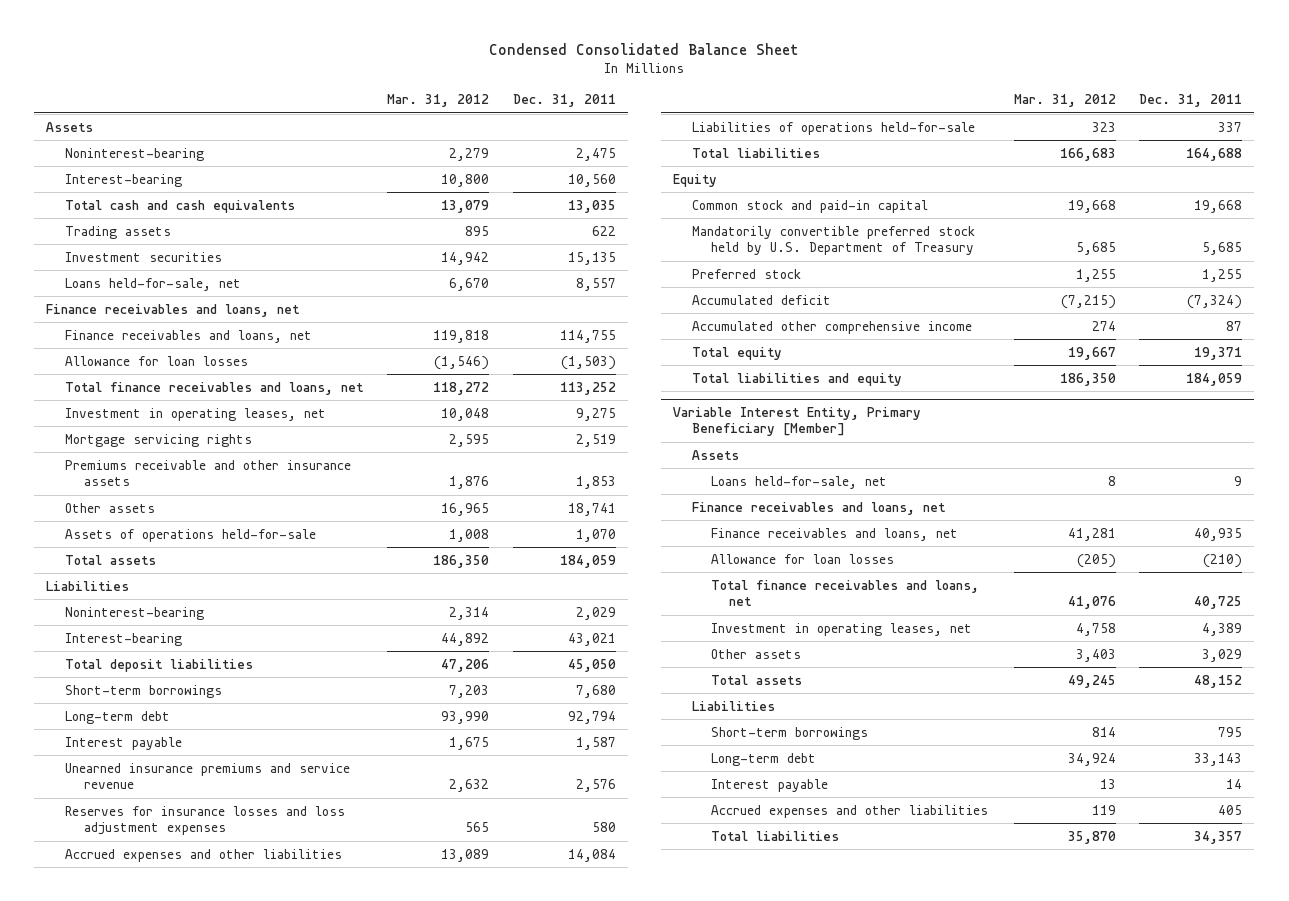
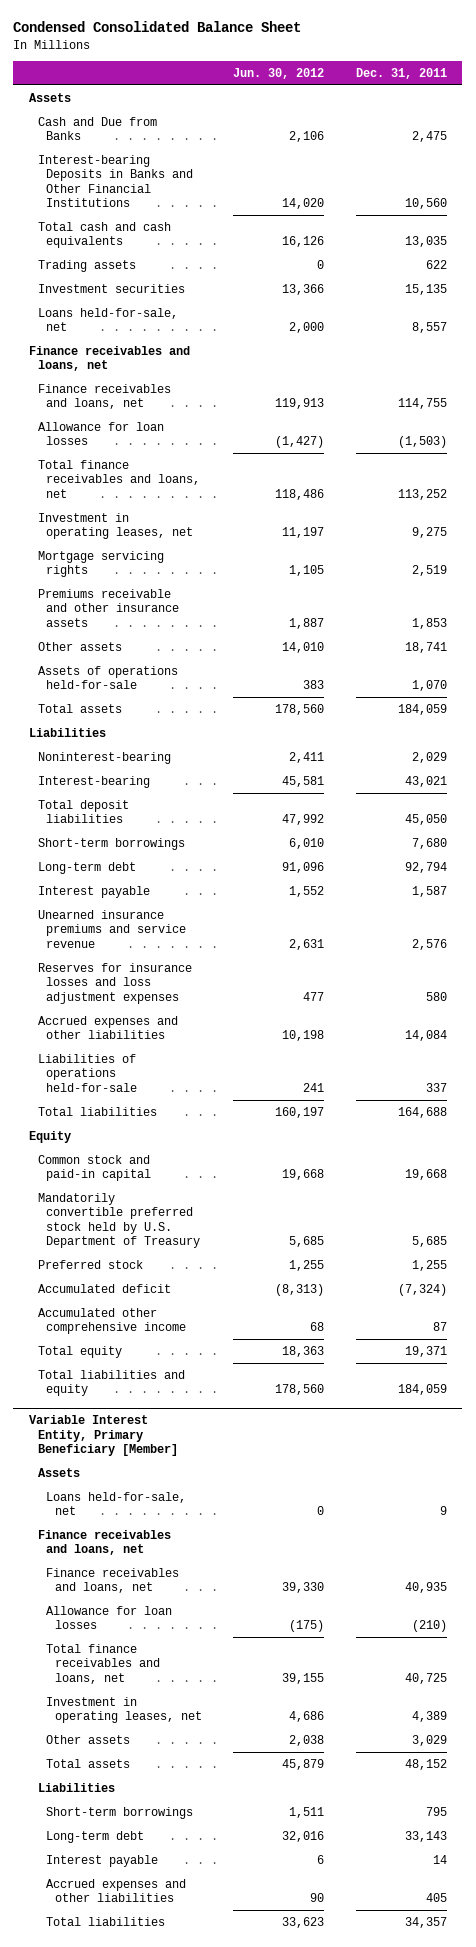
- | Mar. 31, 2012 | Dec. 31, 2011
+ | Jun. 30, 2012 | Dec. 31, 2011
- Noninterest-bearing | 2,279 | 2,475
- Interest-bearing | 10,800 | 10,560
+ Cash and Due from Banks | 2,106 | 2,475
+ Interest-bearing Deposits in Banks and Other Financial Institutions | 14,020 | 10,560

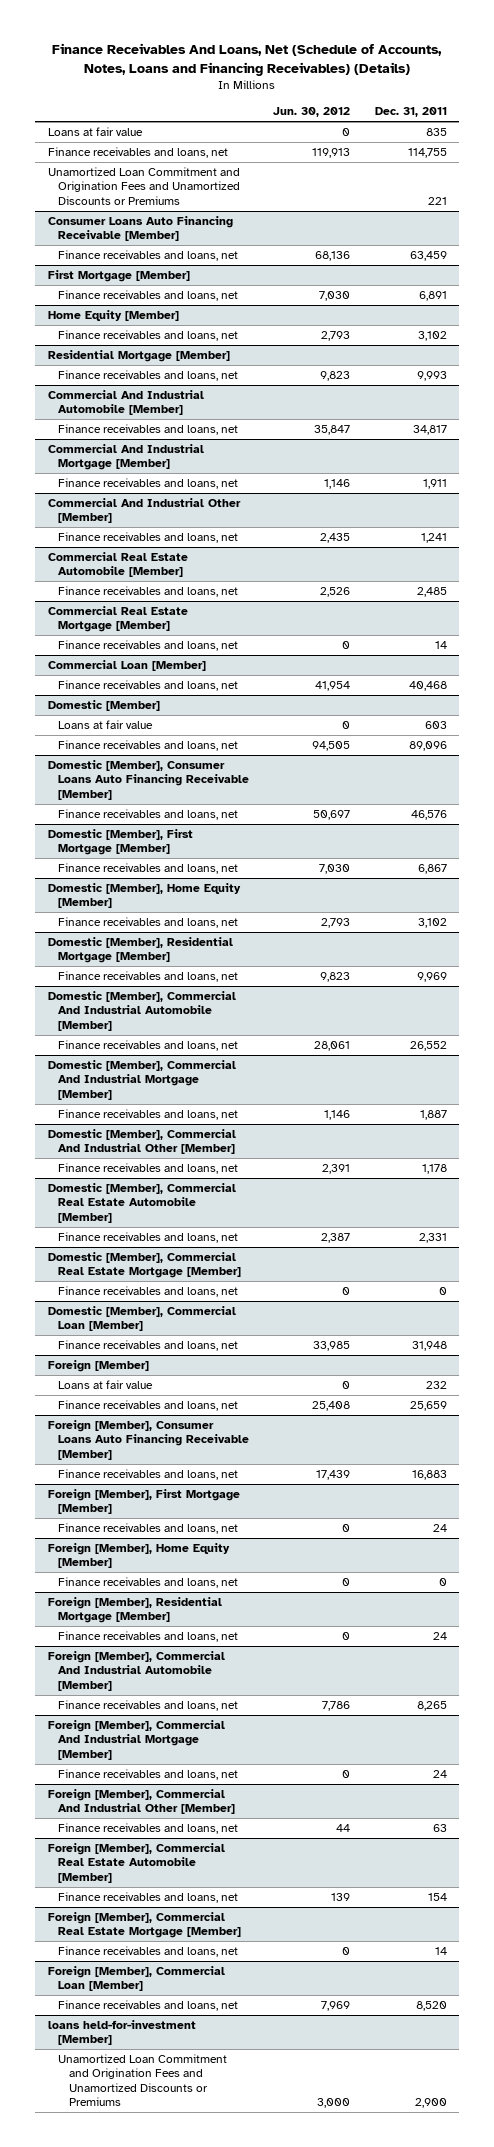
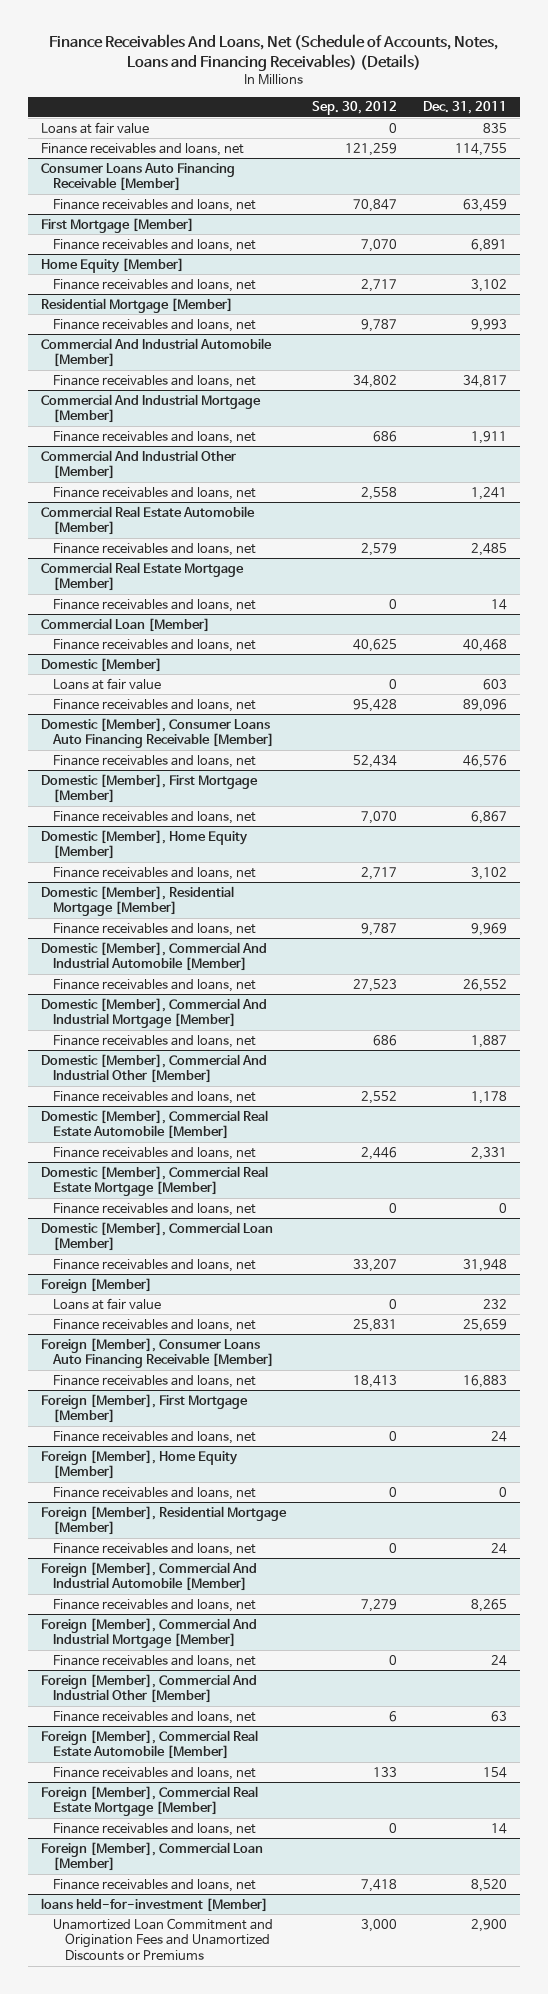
- | Jun. 30, 2012 | Dec. 31, 2011
+ | Sep. 30, 2012 | Dec. 31, 2011
- Unamortized Loan Commitment and Origination Fees and Unamortized Discounts or Premiums | | 221

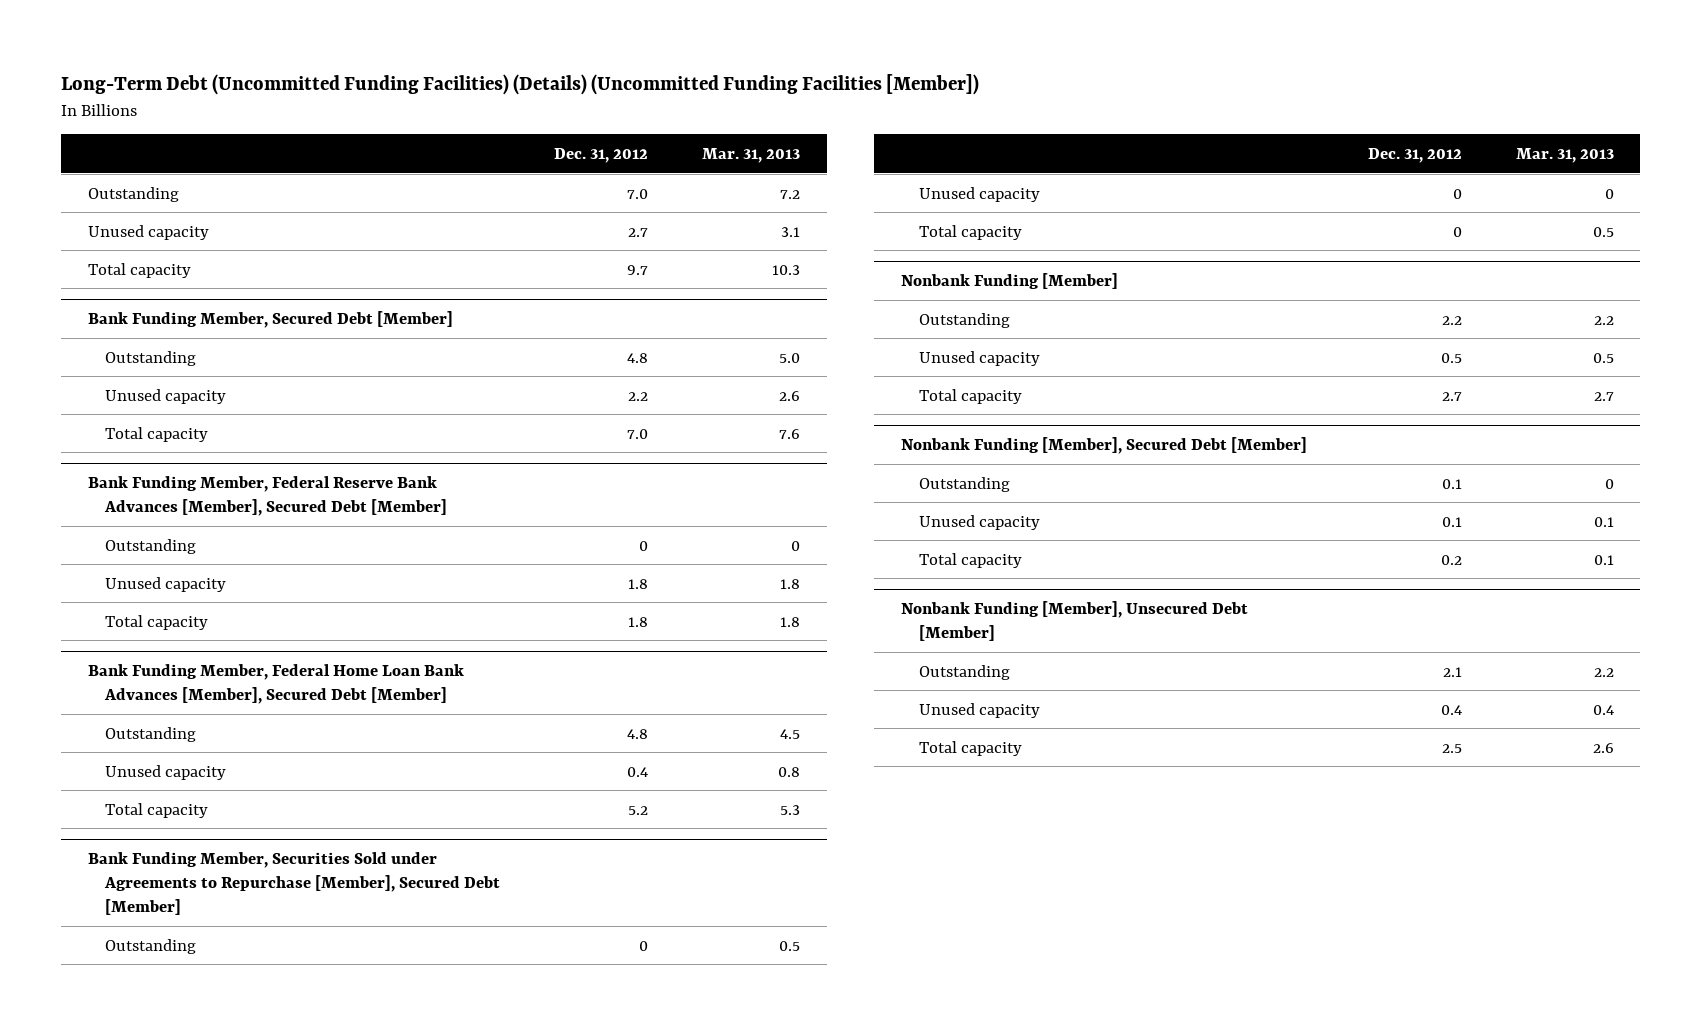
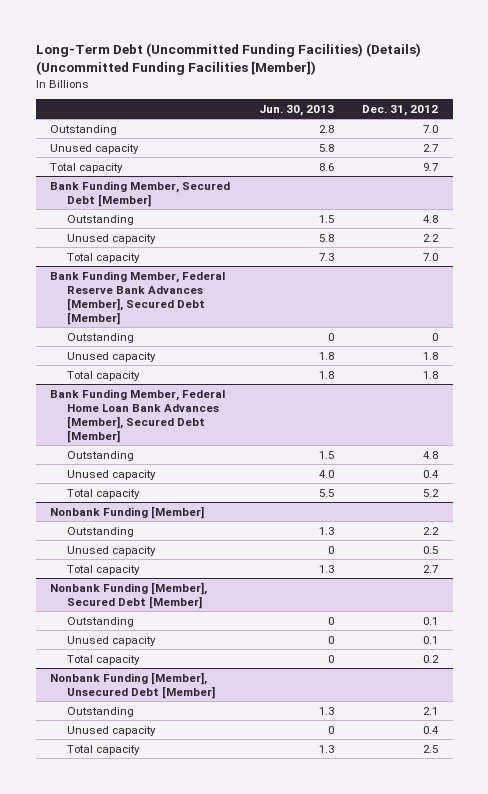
- | Dec. 31, 2012 | Mar. 31, 2013
+ | Jun. 30, 2013 | Dec. 31, 2012
- Bank Funding Member, Securities Sold under Agreements to Repurchase [Member], Secured Debt [Member]
- Outstanding | 0 | 0.5
- Unused capacity | 0 | 0
- Total capacity | 0 | 0.5

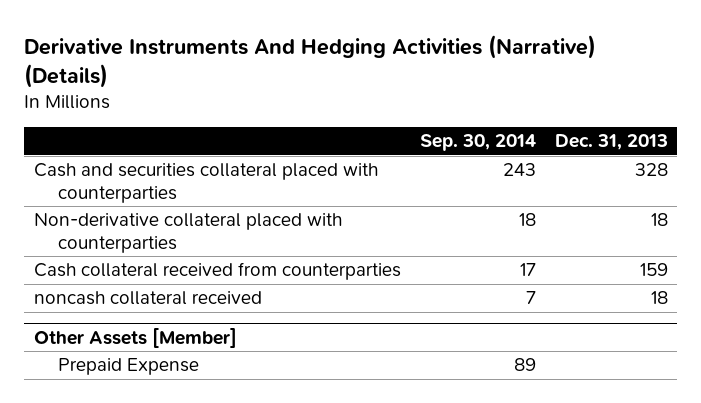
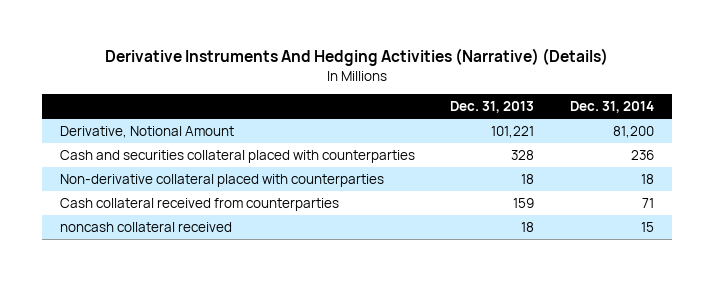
- | Sep. 30, 2014 | Dec. 31, 2013
+ | Dec. 31, 2013 | Dec. 31, 2014
+ Derivative, Notional Amount | 101,221 | 81,200
- Other Assets [Member]
- Prepaid Expense | 89 |

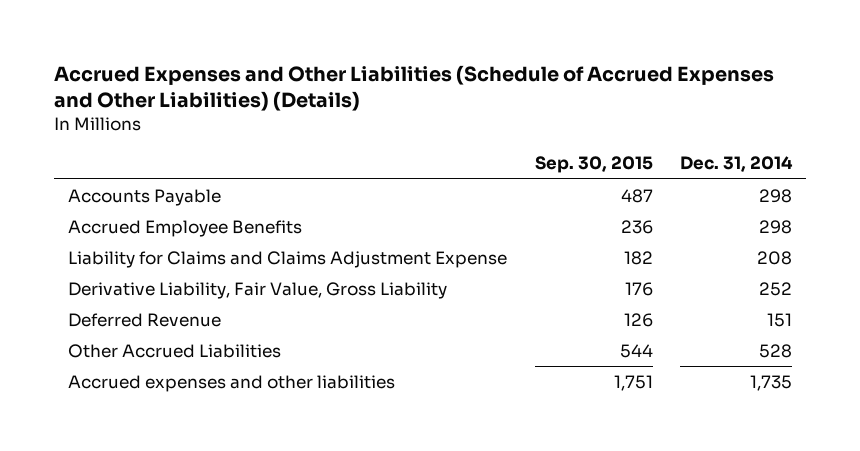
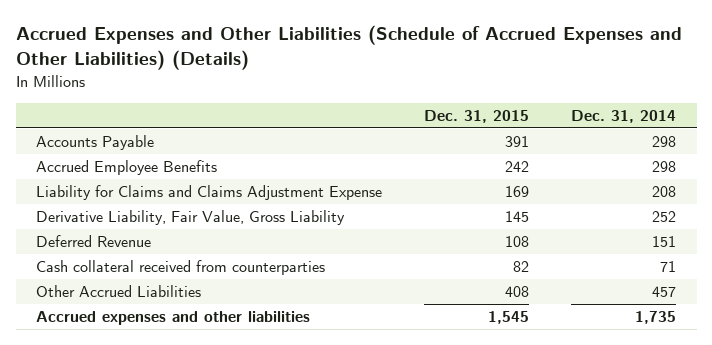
- | Sep. 30, 2015 | Dec. 31, 2014
+ | Dec. 31, 2015 | Dec. 31, 2014
- Other Accrued Liabilities | 544 | 528
+ Cash collateral received from counterparties | 82 | 71
+ Other Accrued Liabilities | 408 | 457

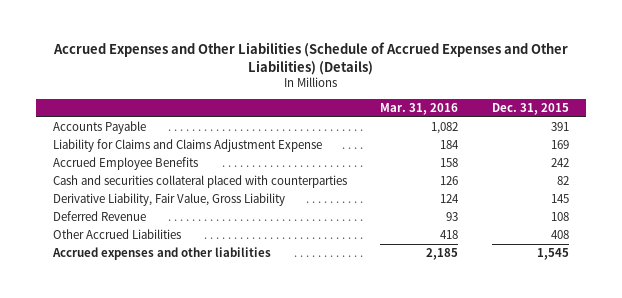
- | Dec. 31, 2015 | Dec. 31, 2014
+ | Mar. 31, 2016 | Dec. 31, 2015
moved down: Accrued Employee Benefits | 158 | 242
+ Cash and securities collateral placed with counterparties | 126 | 82
- Cash collateral received from counterparties | 82 | 71

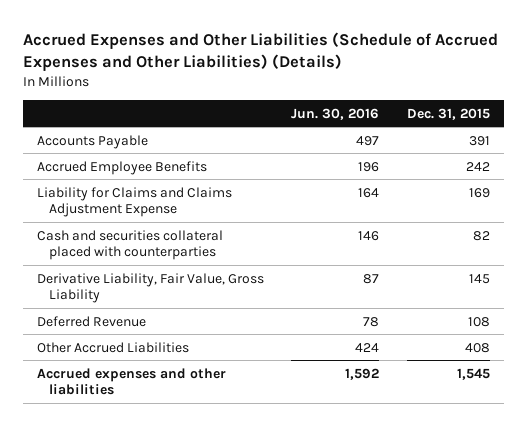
- | Mar. 31, 2016 | Dec. 31, 2015
+ | Jun. 30, 2016 | Dec. 31, 2015
moved down: Liability for Claims and Claims Adjustment Expense | 164 | 169

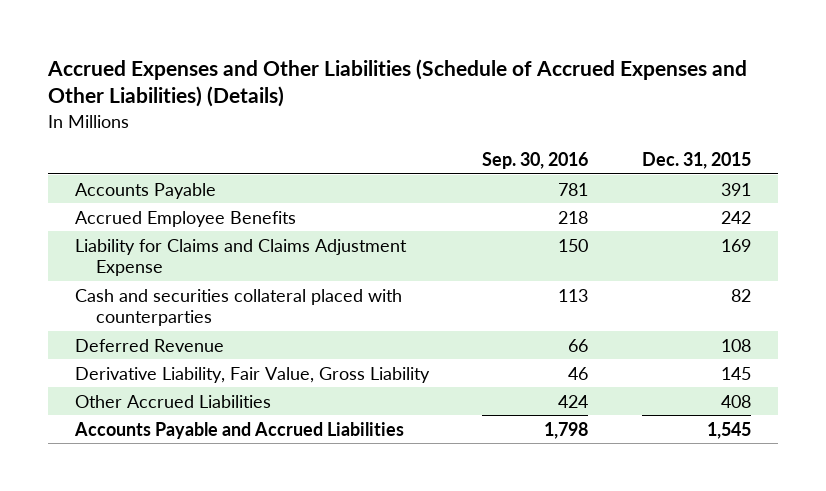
- | Jun. 30, 2016 | Dec. 31, 2015
+ | Sep. 30, 2016 | Dec. 31, 2015
moved down: Derivative Liability, Fair Value, Gross Liability | 46 | 145
- Accrued expenses and other liabilities | 1,592 | 1,545
+ Accounts Payable and Accrued Liabilities | 1,798 | 1,545

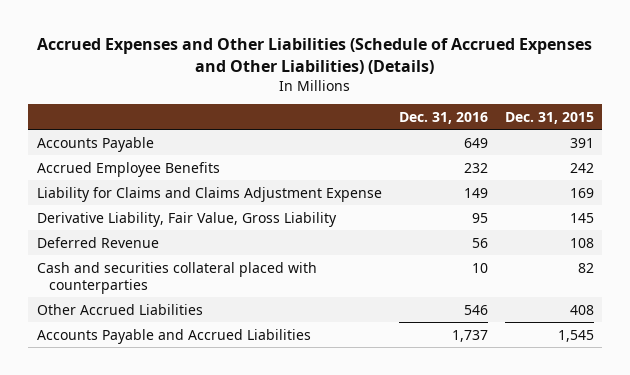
- | Sep. 30, 2016 | Dec. 31, 2015
+ | Dec. 31, 2016 | Dec. 31, 2015
moved down: Deferred Revenue | 56 | 108
moved down: Cash and securities collateral placed with counterparties | 10 | 82

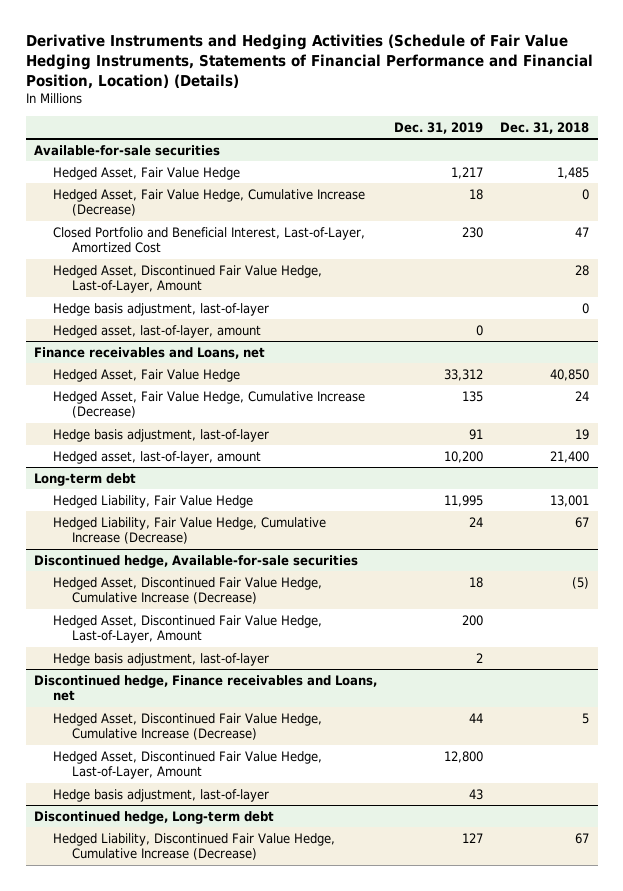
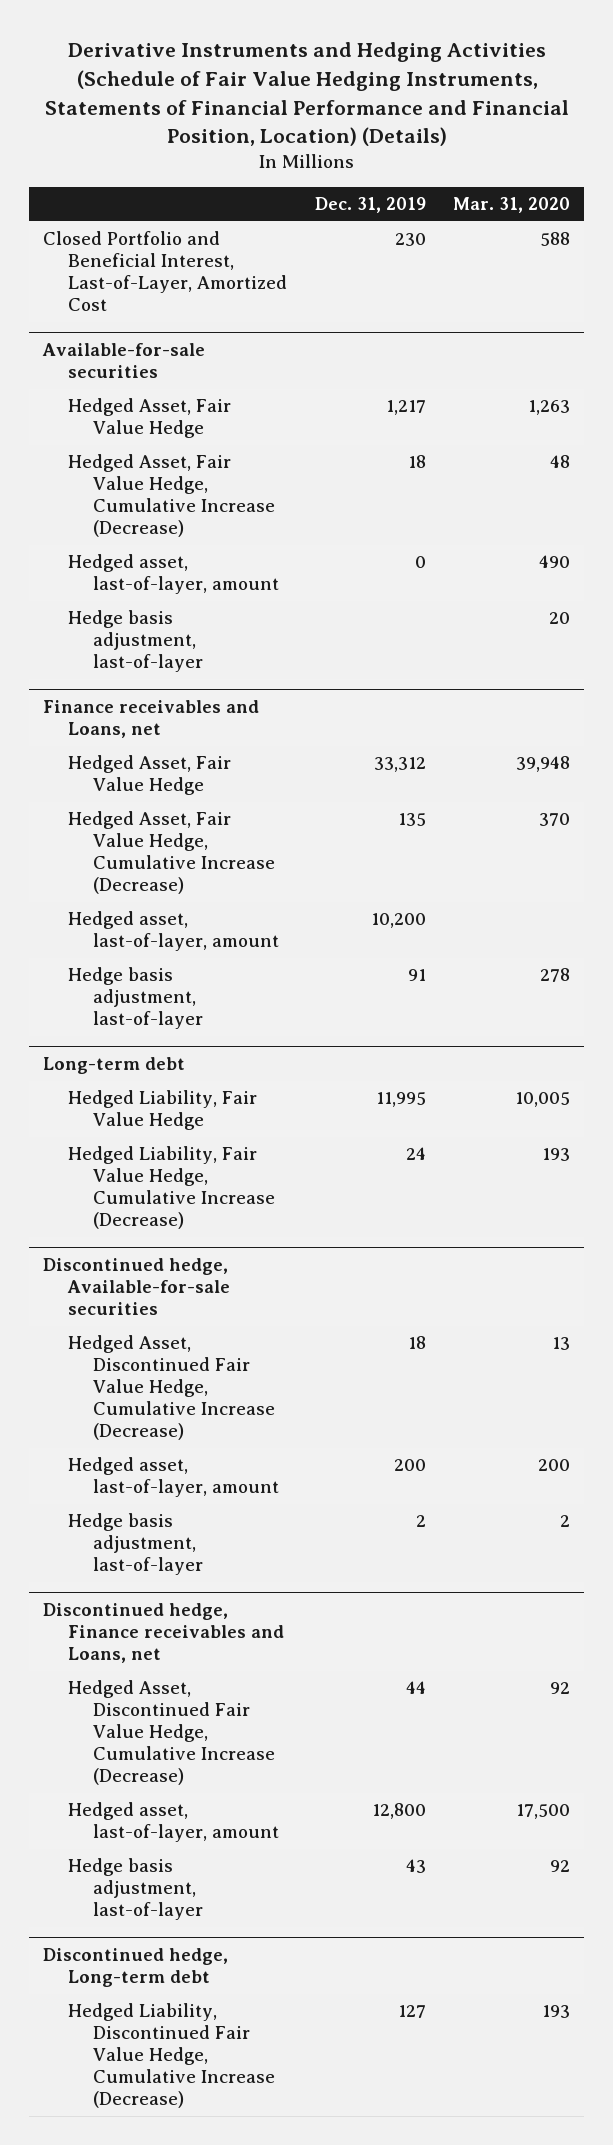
- | Dec. 31, 2019 | Dec. 31, 2018
+ | Dec. 31, 2019 | Mar. 31, 2020
+ Closed Portfolio and Beneficial Interest, Last-of-Layer, Amortized Cost | 230 | 588
@ Available-for-sale securities
- Closed Portfolio and Beneficial Interest, Last-of-Layer, Amortized Cost | 230 | 47
- Hedged Asset, Discontinued Fair Value Hedge, Last-of-Layer, Amount | | 28
moved down: Hedge basis adjustment, last-of-layer | | 20
@ Finance receivables and Loans, net
moved down: Hedge basis adjustment, last-of-layer | 91 | 278
@ Discontinued hedge, Available-for-sale securities
- Hedged Asset, Discontinued Fair Value Hedge, Last-of-Layer, Amount | 200 |
+ Hedged asset, last-of-layer, amount | 200 | 200
@ Discontinued hedge, Finance receivables and Loans, net
- Hedged Asset, Discontinued Fair Value Hedge, Last-of-Layer, Amount | 12,800 |
+ Hedged asset, last-of-layer, amount | 12,800 | 17,500

